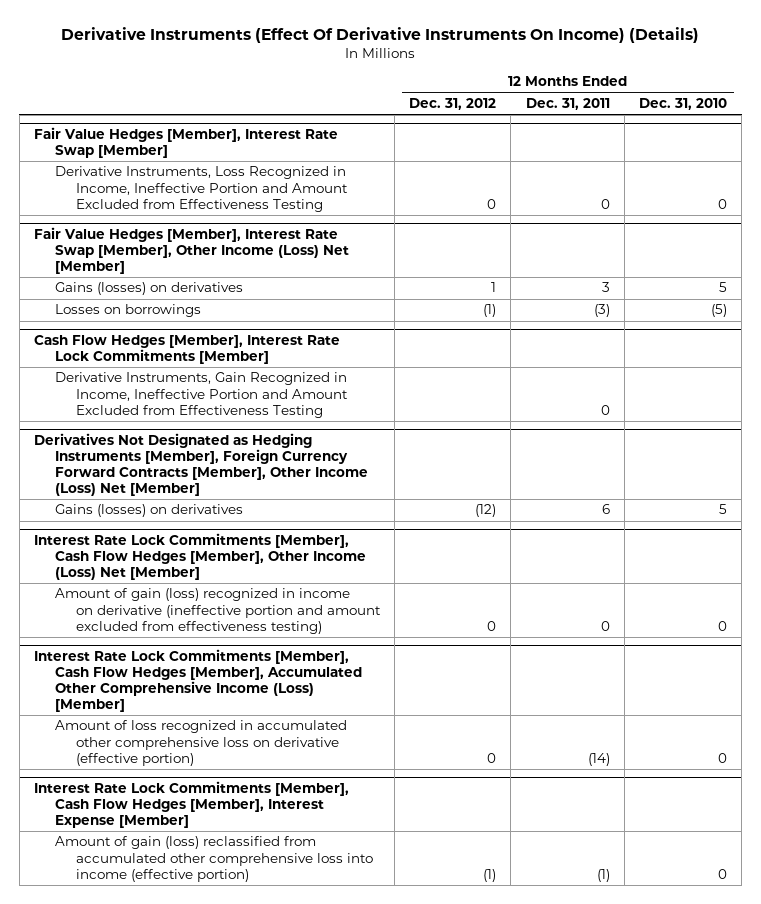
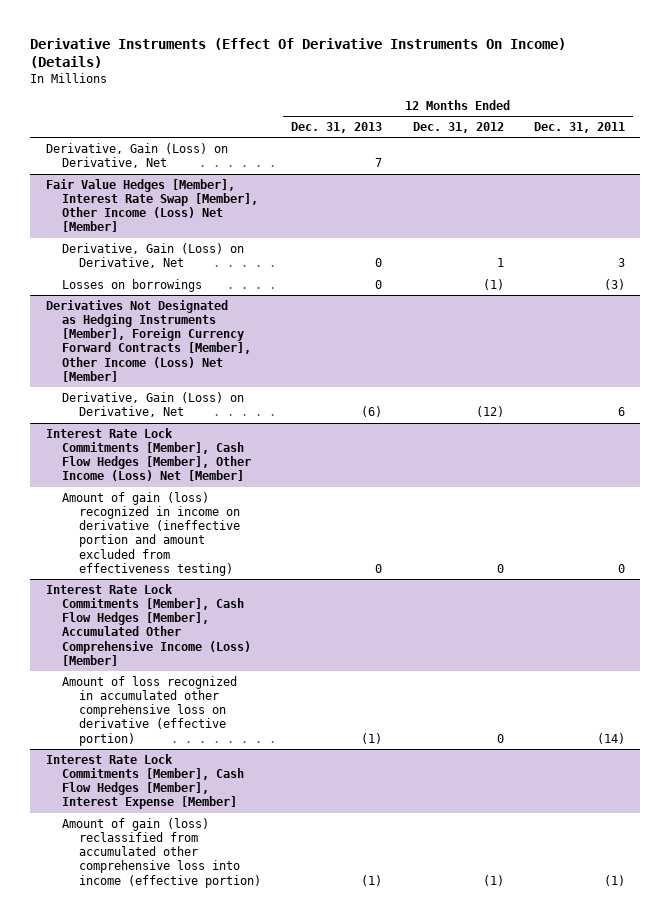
- | 12 Months Ended Dec. 31, 2012 | 12 Months Ended Dec. 31, 2011 | 12 Months Ended Dec. 31, 2010
+ | 12 Months Ended Dec. 31, 2013 | 12 Months Ended Dec. 31, 2012 | 12 Months Ended Dec. 31, 2011
- Fair Value Hedges [Member], Interest Rate Swap [Member]
- Derivative Instruments, Loss Recognized in Income, Ineffective Portion and Amount Excluded from Effectiveness Testing | 0 | 0 | 0
+ Derivative, Gain (Loss) on Derivative, Net | 7 | |
@ Fair Value Hedges [Member], Interest Rate Swap [Member], Other Income (Loss) Net [Member]
- Gains (losses) on derivatives | 1 | 3 | 5
+ Derivative, Gain (Loss) on Derivative, Net | 0 | 1 | 3
- Cash Flow Hedges [Member], Interest Rate Lock Commitments [Member]
- Derivative Instruments, Gain Recognized in Income, Ineffective Portion and Amount Excluded from Effectiveness Testing | | 0 |
@ Derivatives Not Designated as Hedging Instruments [Member], Foreign Currency Forward Contracts [Member], Other Income (Loss) Net [Member]
- Gains (losses) on derivatives | (12) | 6 | 5
+ Derivative, Gain (Loss) on Derivative, Net | (6) | (12) | 6

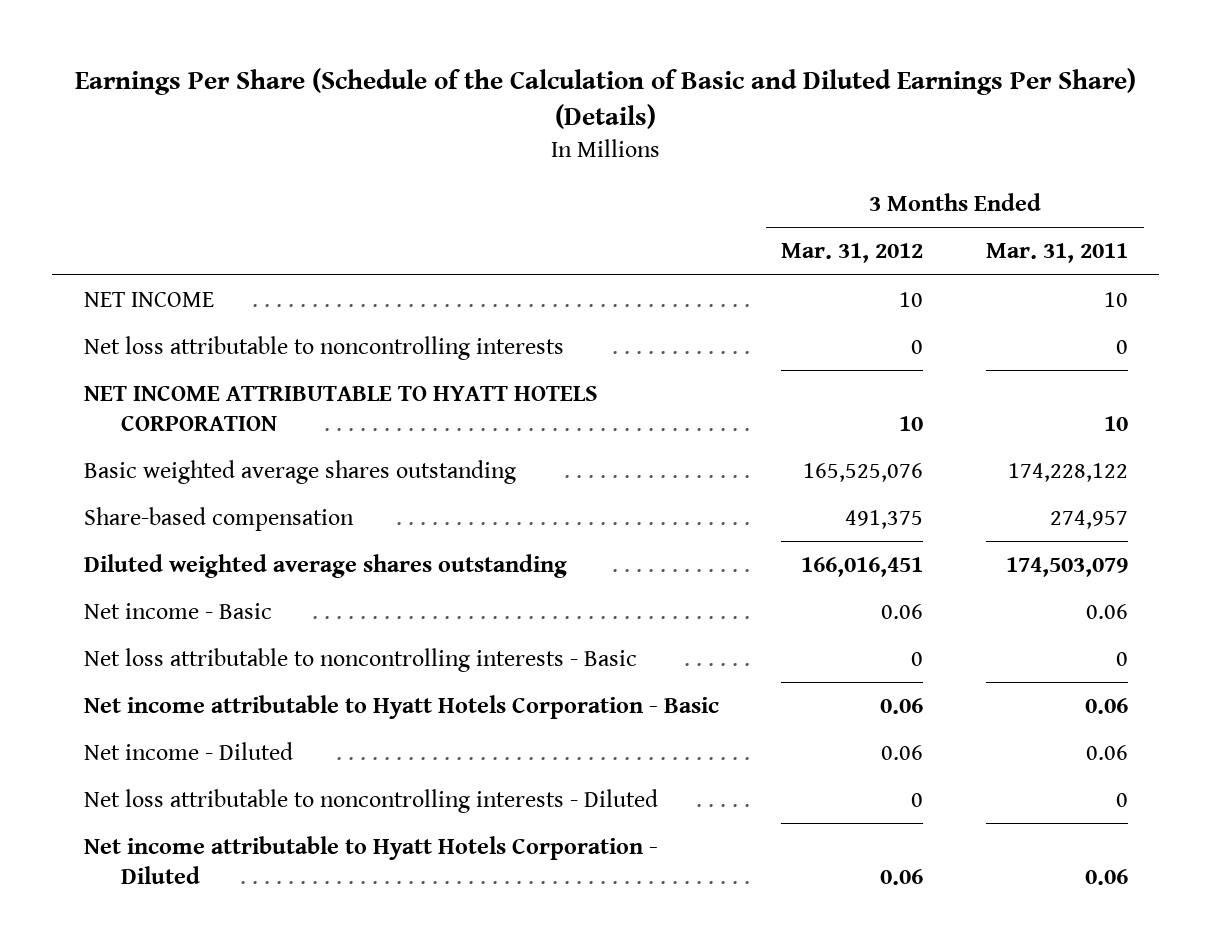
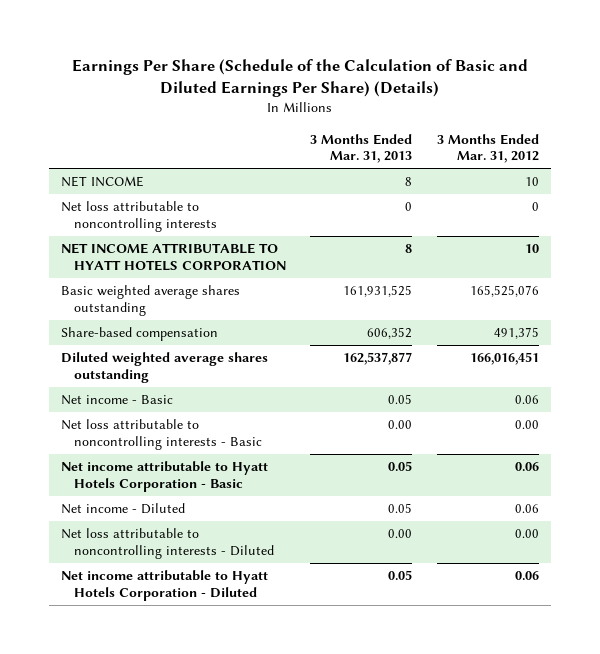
- | 3 Months Ended Mar. 31, 2012 | 3 Months Ended Mar. 31, 2011
+ | 3 Months Ended Mar. 31, 2013 | 3 Months Ended Mar. 31, 2012
- Net loss attributable to noncontrolling interests - Basic | 0 | 0
+ Net loss attributable to noncontrolling interests - Basic | 0.00 | 0.00
- Net loss attributable to noncontrolling interests - Diluted | 0 | 0
+ Net loss attributable to noncontrolling interests - Diluted | 0.00 | 0.00

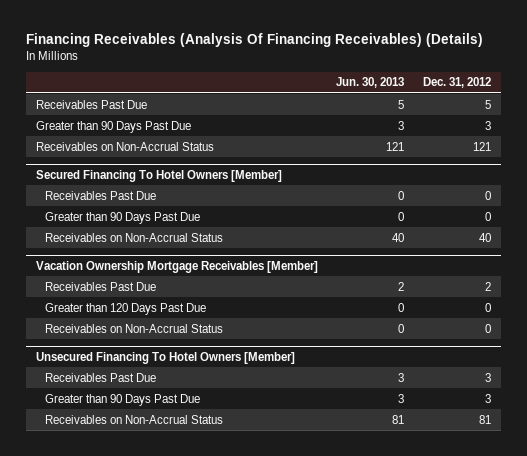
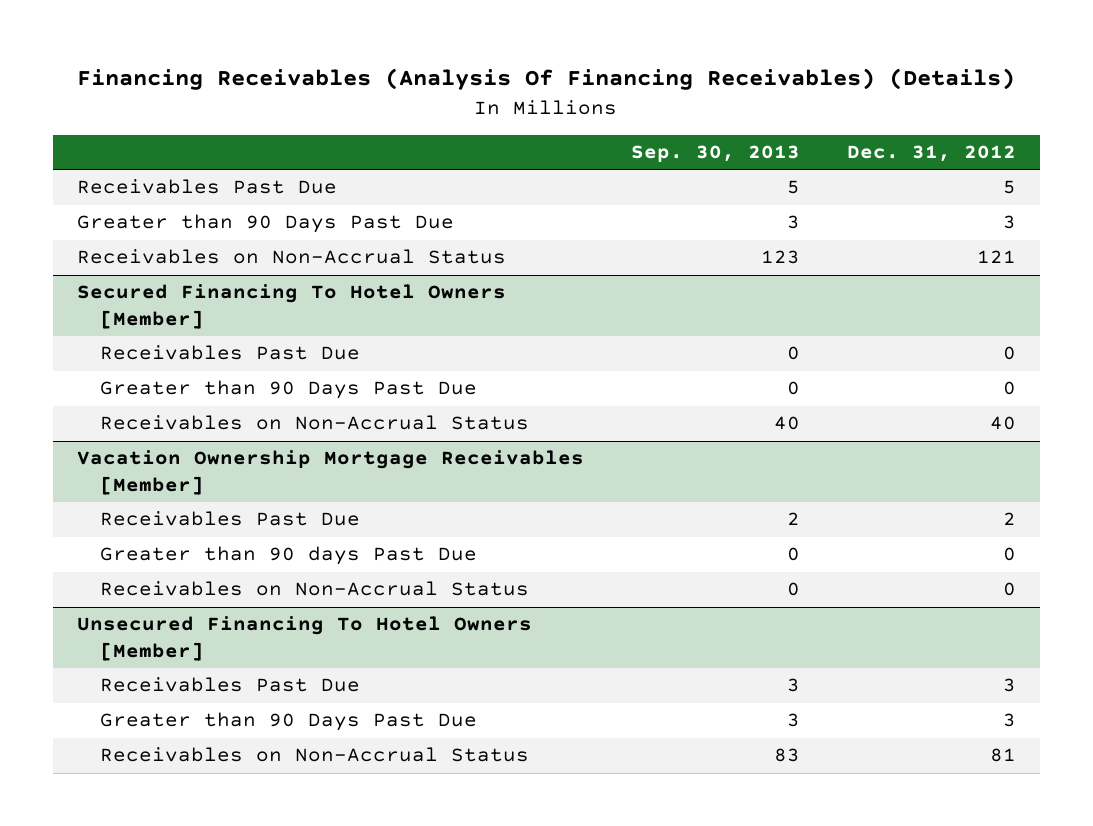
- | Jun. 30, 2013 | Dec. 31, 2012
+ | Sep. 30, 2013 | Dec. 31, 2012
@ Vacation Ownership Mortgage Receivables [Member]
- Greater than 120 Days Past Due | 0 | 0
+ Greater than 90 days Past Due | 0 | 0

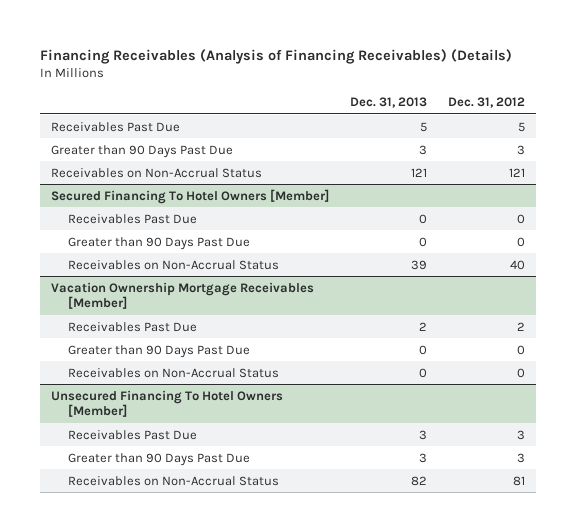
- Financing Receivables (Analysis Of Financing Receivables) (Details)
+ Financing Receivables (Analysis of Financing Receivables) (Details)
- | Sep. 30, 2013 | Dec. 31, 2012
+ | Dec. 31, 2013 | Dec. 31, 2012
@ Vacation Ownership Mortgage Receivables [Member]
- Greater than 90 days Past Due | 0 | 0
+ Greater than 90 Days Past Due | 0 | 0

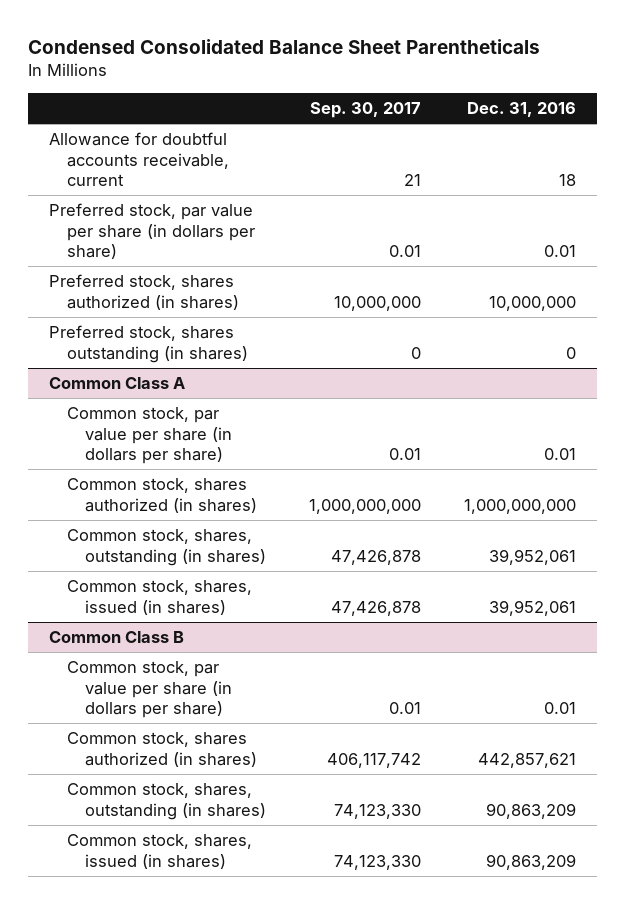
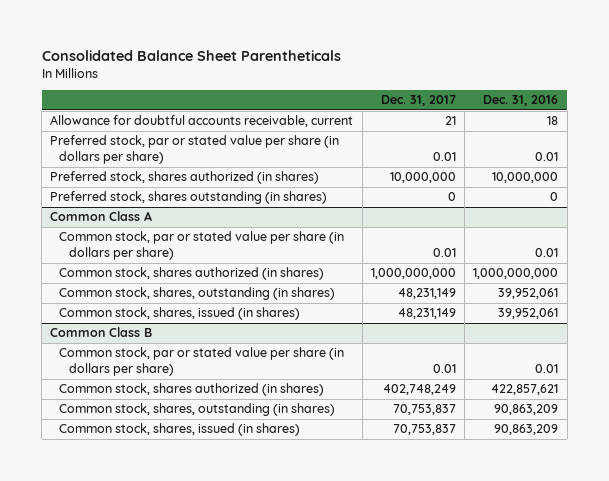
- Condensed Consolidated Balance Sheet Parentheticals
+ Consolidated Balance Sheet Parentheticals
- | Sep. 30, 2017 | Dec. 31, 2016
+ | Dec. 31, 2017 | Dec. 31, 2016
- Preferred stock, par value per share (in dollars per share) | 0.01 | 0.01
+ Preferred stock, par or stated value per share (in dollars per share) | 0.01 | 0.01
@ Common Class A
- Common stock, par value per share (in dollars per share) | 0.01 | 0.01
+ Common stock, par or stated value per share (in dollars per share) | 0.01 | 0.01
@ Common Class B
- Common stock, par value per share (in dollars per share) | 0.01 | 0.01
- Common stock, shares authorized (in shares) | 406,117,742 | 442,857,621
+ Common stock, par or stated value per share (in dollars per share) | 0.01 | 0.01
+ Common stock, shares authorized (in shares) | 402,748,249 | 422,857,621

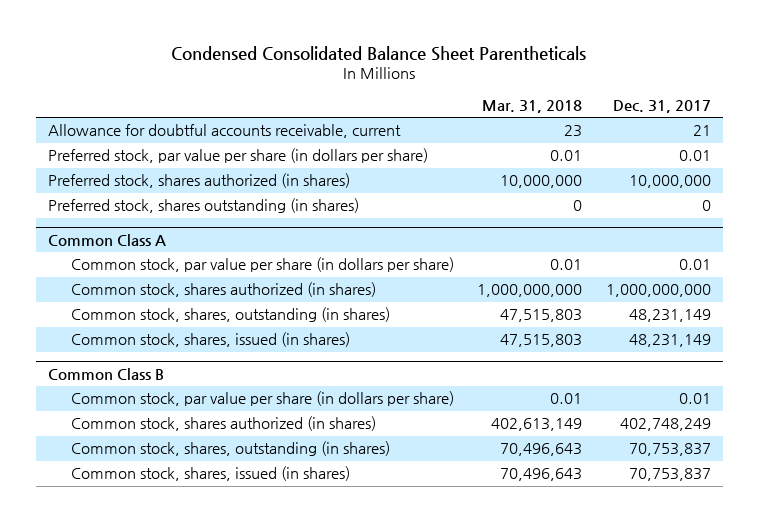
- Consolidated Balance Sheet Parentheticals
+ Condensed Consolidated Balance Sheet Parentheticals
- | Dec. 31, 2017 | Dec. 31, 2016
+ | Mar. 31, 2018 | Dec. 31, 2017
- Preferred stock, par or stated value per share (in dollars per share) | 0.01 | 0.01
+ Preferred stock, par value per share (in dollars per share) | 0.01 | 0.01
@ Common Class A
- Common stock, par or stated value per share (in dollars per share) | 0.01 | 0.01
+ Common stock, par value per share (in dollars per share) | 0.01 | 0.01
@ Common Class B
- Common stock, par or stated value per share (in dollars per share) | 0.01 | 0.01
+ Common stock, par value per share (in dollars per share) | 0.01 | 0.01

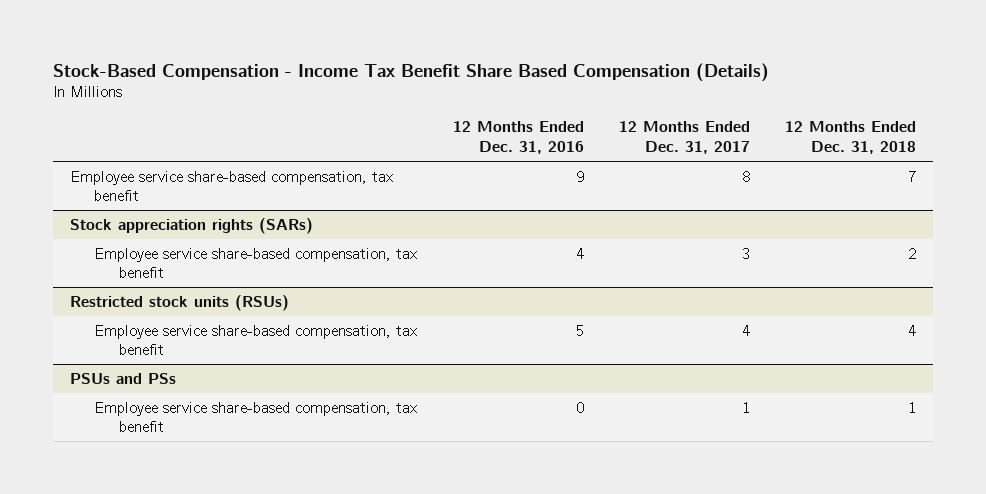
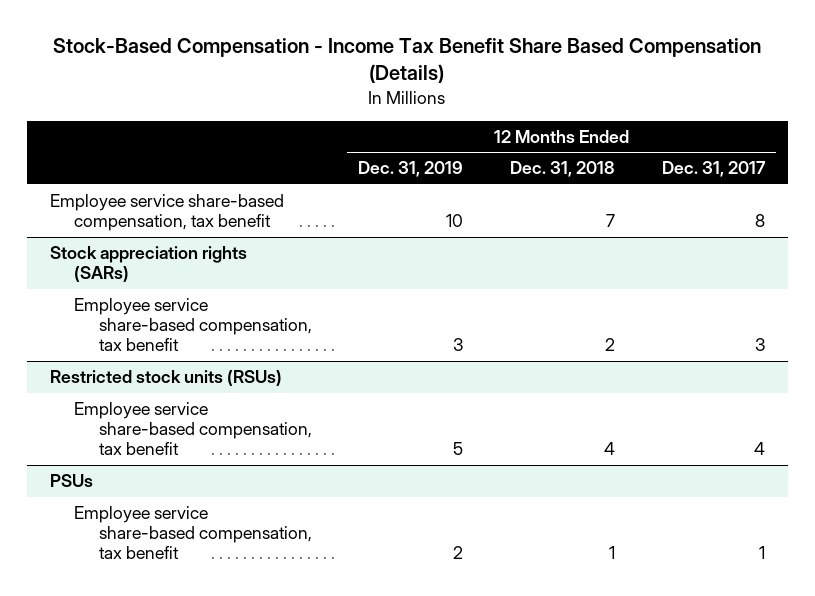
- | 12 Months Ended Dec. 31, 2016 | 12 Months Ended Dec. 31, 2017 | 12 Months Ended Dec. 31, 2018
+ | 12 Months Ended Dec. 31, 2019 | 12 Months Ended Dec. 31, 2018 | 12 Months Ended Dec. 31, 2017
- PSUs and PSs
+ PSUs

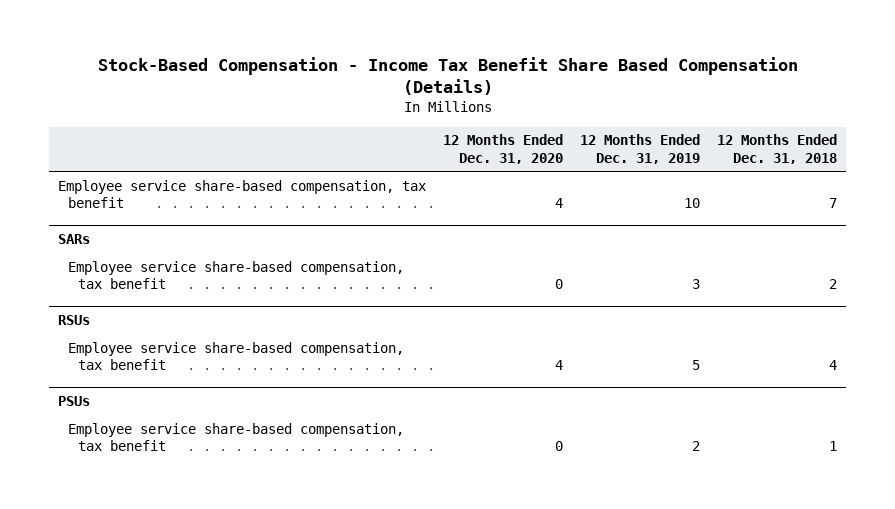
- | 12 Months Ended Dec. 31, 2019 | 12 Months Ended Dec. 31, 2018 | 12 Months Ended Dec. 31, 2017
+ | 12 Months Ended Dec. 31, 2020 | 12 Months Ended Dec. 31, 2019 | 12 Months Ended Dec. 31, 2018
- Stock appreciation rights (SARs)
+ SARs
- Restricted stock units (RSUs)
+ RSUs

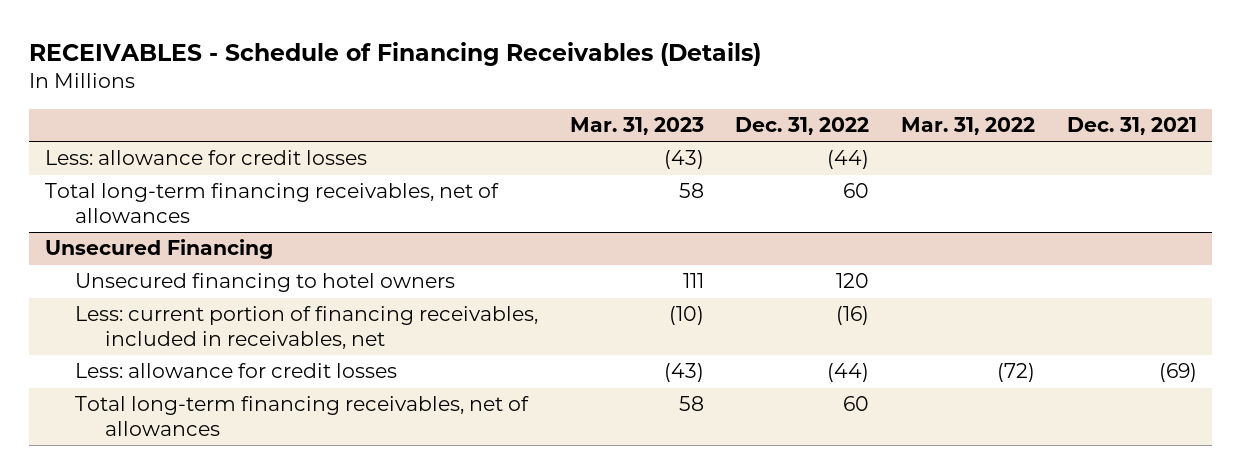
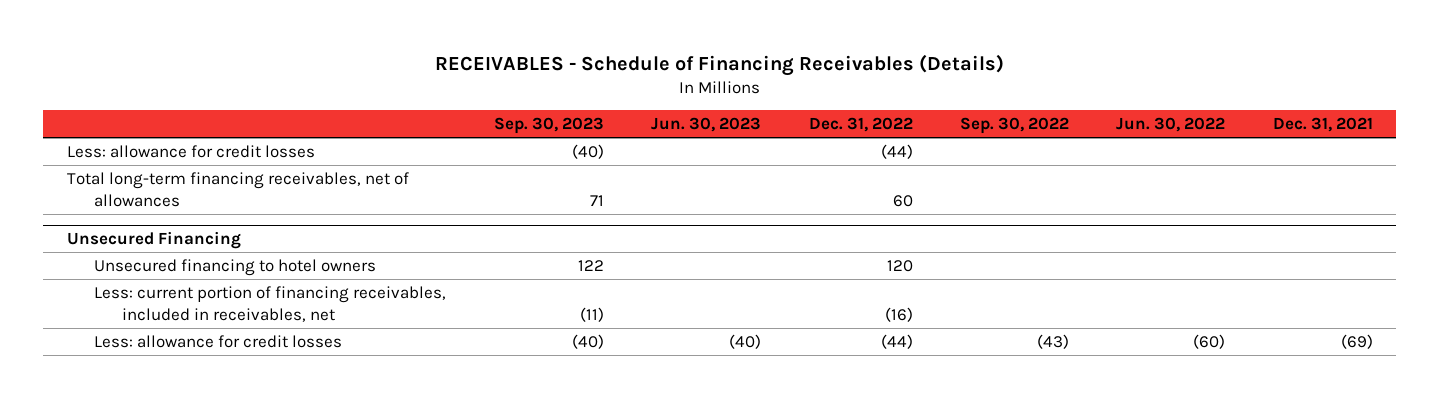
- | Mar. 31, 2023 | Dec. 31, 2022 | Mar. 31, 2022 | Dec. 31, 2021
+ | Sep. 30, 2023 | Jun. 30, 2023 | Dec. 31, 2022 | Sep. 30, 2022 | Jun. 30, 2022 | Dec. 31, 2021
@ Unsecured Financing
- Total long-term financing receivables, net of allowances | 58 | 60 | |

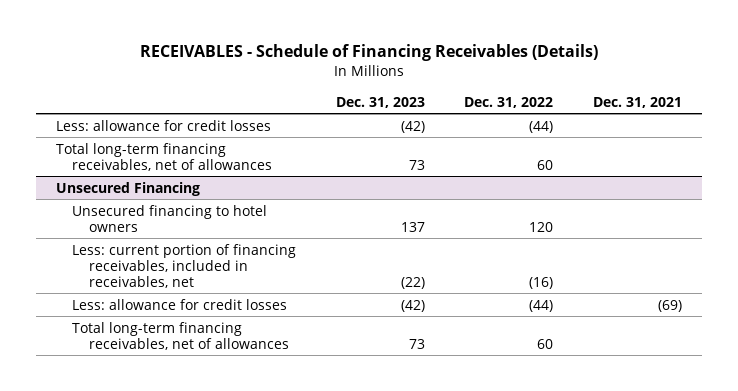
- | Sep. 30, 2023 | Jun. 30, 2023 | Dec. 31, 2022 | Sep. 30, 2022 | Jun. 30, 2022 | Dec. 31, 2021
+ | Dec. 31, 2023 | Dec. 31, 2022 | Dec. 31, 2021
@ Unsecured Financing
+ Total long-term financing receivables, net of allowances | 73 | 60 |

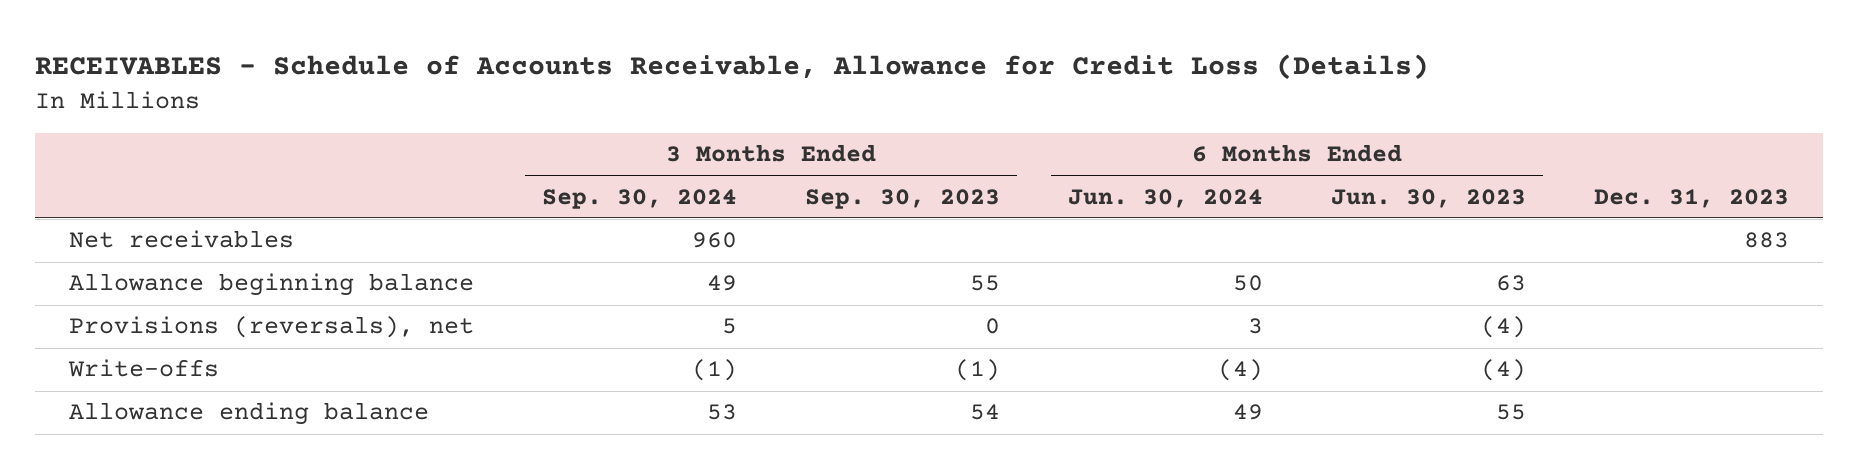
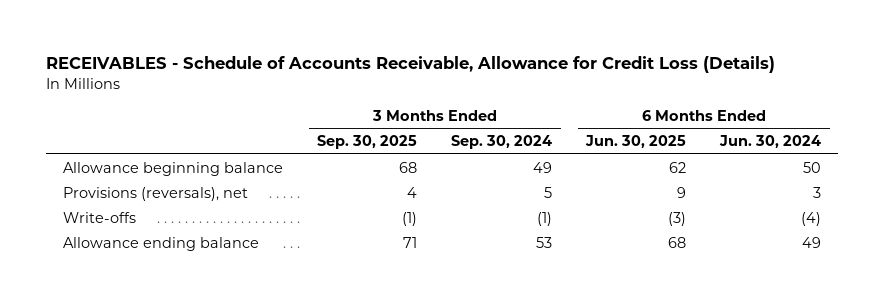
- | 3 Months Ended Sep. 30, 2024 | 3 Months Ended Sep. 30, 2023 | 6 Months Ended Jun. 30, 2024 | 6 Months Ended Jun. 30, 2023 | Dec. 31, 2023
+ | 3 Months Ended Sep. 30, 2025 | 3 Months Ended Sep. 30, 2024 | 6 Months Ended Jun. 30, 2025 | 6 Months Ended Jun. 30, 2024
- Net receivables | 960 | | | | 883

